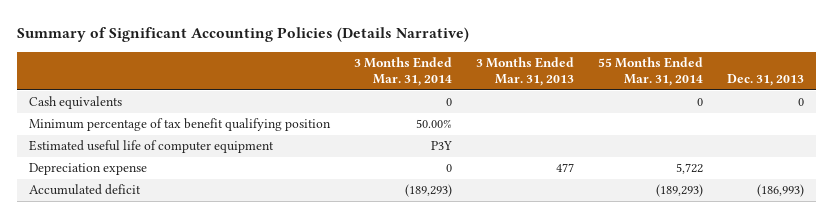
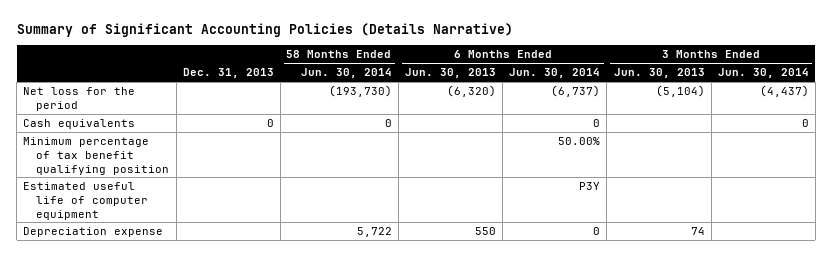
- | 3 Months Ended Mar. 31, 2014 | 3 Months Ended Mar. 31, 2013 | 55 Months Ended Mar. 31, 2014 | Dec. 31, 2013
+ | Dec. 31, 2013 | 58 Months Ended Jun. 30, 2014 | 6 Months Ended Jun. 30, 2013 | 6 Months Ended Jun. 30, 2014 | 3 Months Ended Jun. 30, 2013 | 3 Months Ended Jun. 30, 2014
+ Net loss for the period | | (193,730) | (6,320) | (6,737) | (5,104) | (4,437)
- Accumulated deficit | (189,293) | | (189,293) | (186,993)

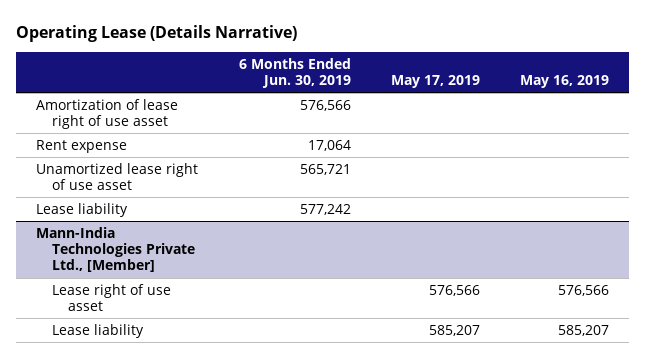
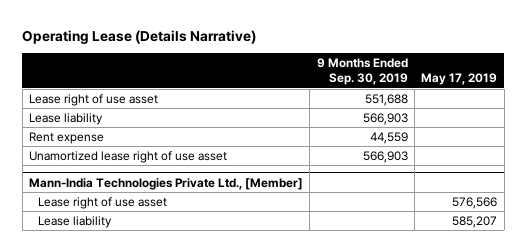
- | 6 Months Ended Jun. 30, 2019 | May 17, 2019 | May 16, 2019
+ | 9 Months Ended Sep. 30, 2019 | May 17, 2019
- Amortization of lease right of use asset | 576,566 | |
+ Lease right of use asset | 551,688 |
moved up: Lease liability | 566,903 |

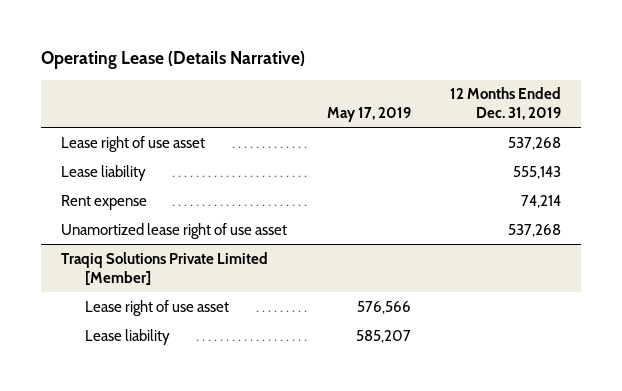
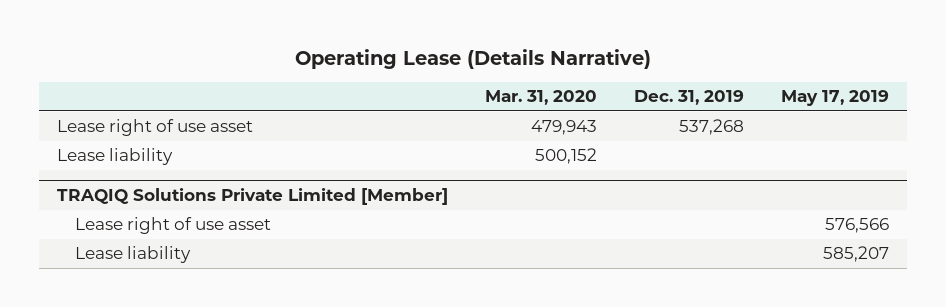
- | May 17, 2019 | 12 Months Ended Dec. 31, 2019
+ | Mar. 31, 2020 | Dec. 31, 2019 | May 17, 2019
- Rent expense | | 74,214
- Unamortized lease right of use asset | | 537,268
- Traqiq Solutions Private Limited [Member]
+ TRAQIQ Solutions Private Limited [Member]

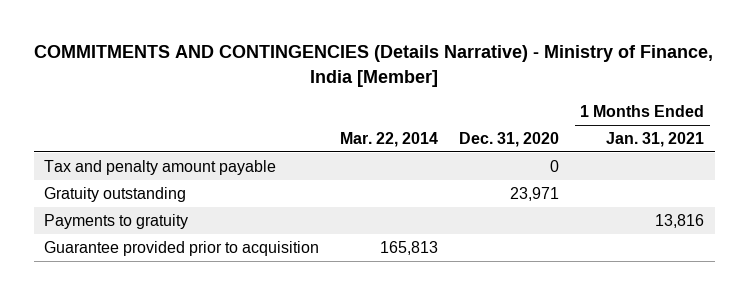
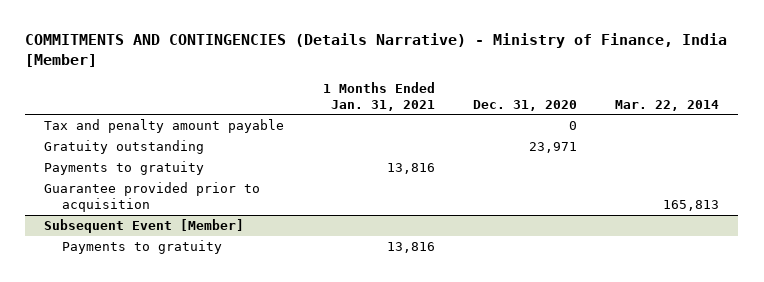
- | Mar. 22, 2014 | Dec. 31, 2020 | 1 Months Ended Jan. 31, 2021
+ | 1 Months Ended Jan. 31, 2021 | Dec. 31, 2020 | Mar. 22, 2014
+ Subsequent Event [Member]
+ Payments to gratuity | 13,816 | |

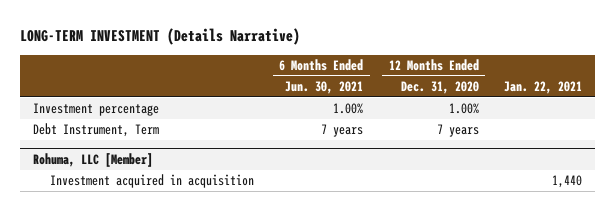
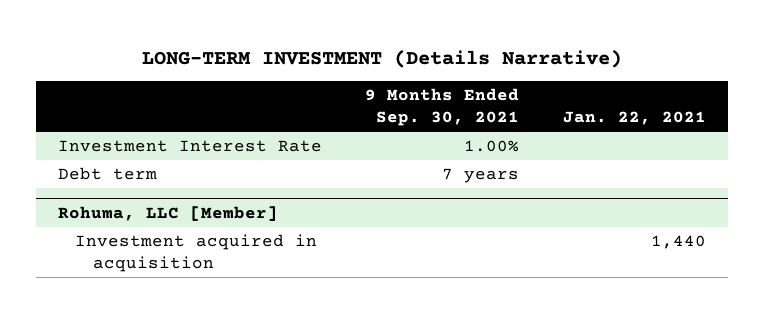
- | 6 Months Ended Jun. 30, 2021 | 12 Months Ended Dec. 31, 2020 | Jan. 22, 2021
+ | 9 Months Ended Sep. 30, 2021 | Jan. 22, 2021
- Investment percentage | 1.00% | 1.00% |
- Debt Instrument, Term | 7 years | 7 years |
+ Investment Interest Rate | 1.00% |
+ Debt term | 7 years |

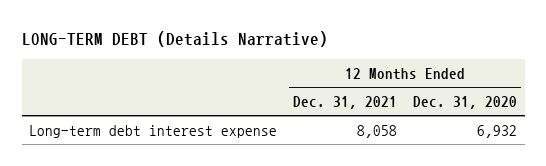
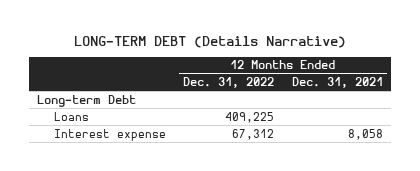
- | 12 Months Ended Dec. 31, 2021 | 12 Months Ended Dec. 31, 2020
+ | 12 Months Ended Dec. 31, 2022 | 12 Months Ended Dec. 31, 2021
- Long-term debt interest expense | 8,058 | 6,932
+ Long-term Debt
+ Loans | 409,225 |
+ Interest expense | 67,312 | 8,058

